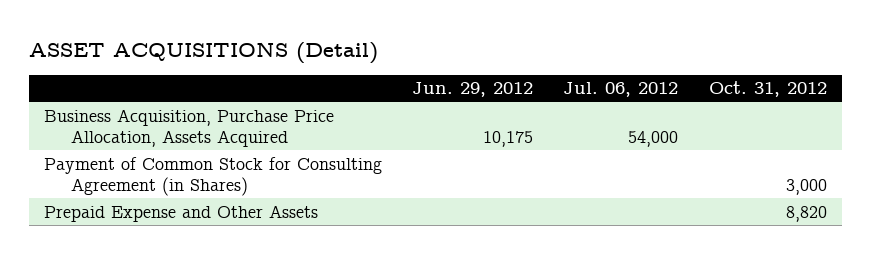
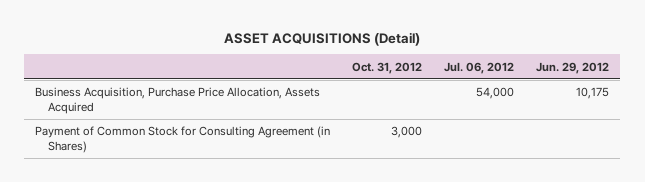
- | Jun. 29, 2012 | Jul. 06, 2012 | Oct. 31, 2012
+ | Oct. 31, 2012 | Jul. 06, 2012 | Jun. 29, 2012
- Prepaid Expense and Other Assets | | | 8,820

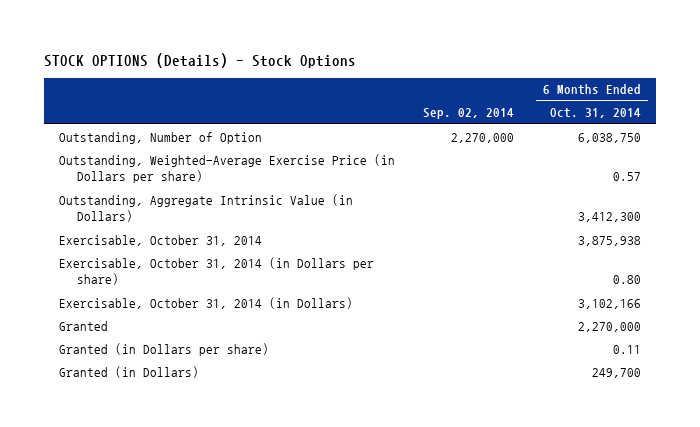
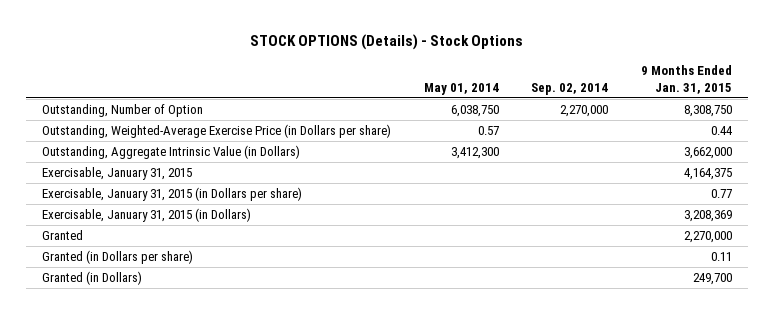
- | Sep. 02, 2014 | 6 Months Ended Oct. 31, 2014
+ | May 01, 2014 | Sep. 02, 2014 | 9 Months Ended Jan. 31, 2015
- Exercisable, October 31, 2014 | | 3,875,938
- Exercisable, October 31, 2014 (in Dollars per share) | | 0.80
- Exercisable, October 31, 2014 (in Dollars) | | 3,102,166
+ Exercisable, January 31, 2015 | | | 4,164,375
+ Exercisable, January 31, 2015 (in Dollars per share) | | | 0.77
+ Exercisable, January 31, 2015 (in Dollars) | | | 3,208,369

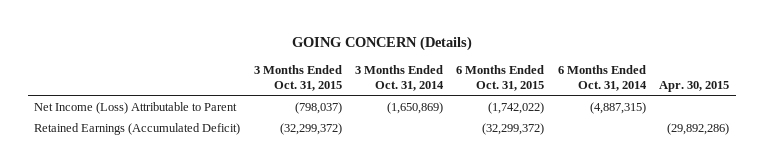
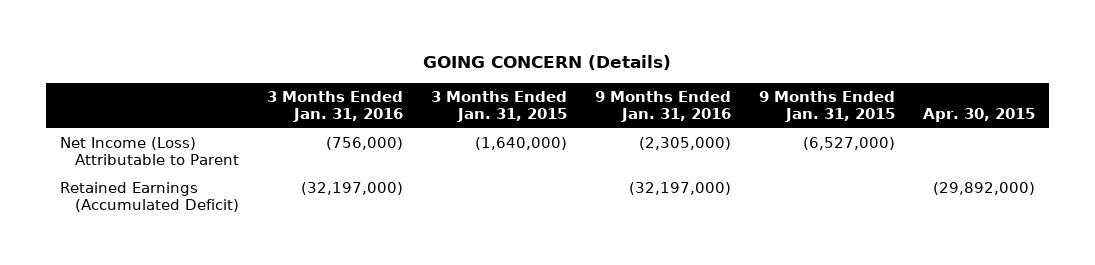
- | 3 Months Ended Oct. 31, 2015 | 3 Months Ended Oct. 31, 2014 | 6 Months Ended Oct. 31, 2015 | 6 Months Ended Oct. 31, 2014 | Apr. 30, 2015
+ | 3 Months Ended Jan. 31, 2016 | 3 Months Ended Jan. 31, 2015 | 9 Months Ended Jan. 31, 2016 | 9 Months Ended Jan. 31, 2015 | Apr. 30, 2015
- Retained Earnings (Accumulated Deficit) | (32,299,372) | | (32,299,372) | | (29,892,286)
+ Retained Earnings (Accumulated Deficit) | (32,197,000) | | (32,197,000) | | (29,892,000)

